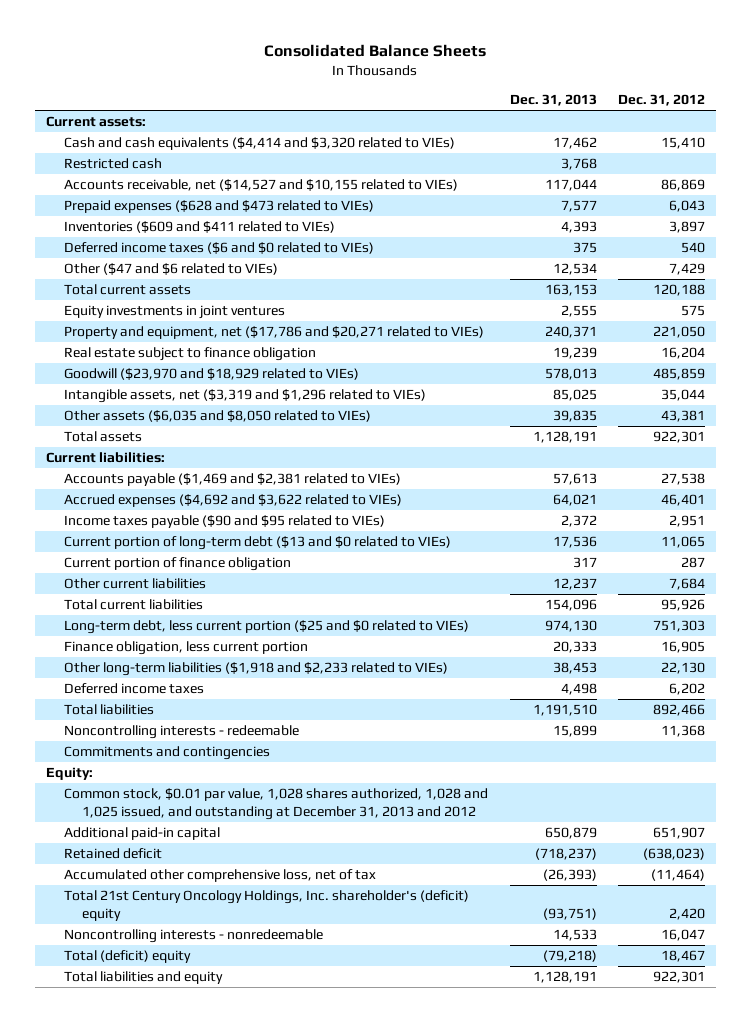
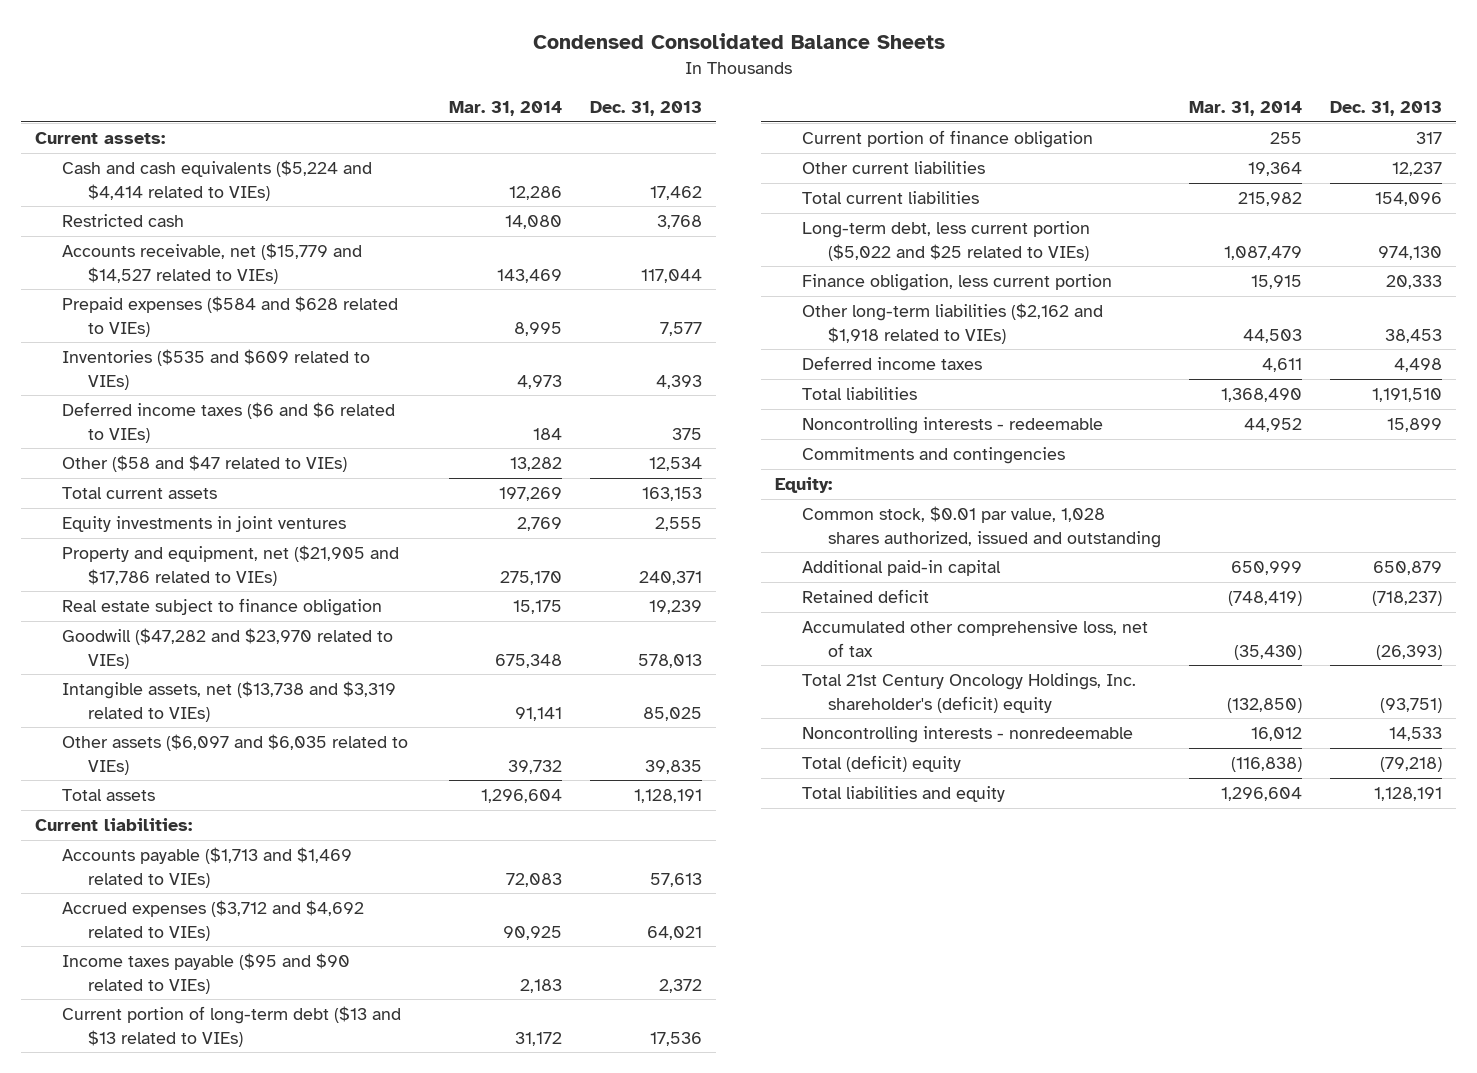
- Consolidated Balance Sheets
+ Condensed Consolidated Balance Sheets
- | Dec. 31, 2013 | Dec. 31, 2012
+ | Mar. 31, 2014 | Dec. 31, 2013
- Cash and cash equivalents ($4,414 and $3,320 related to VIEs) | 17,462 | 15,410
+ Cash and cash equivalents ($5,224 and $4,414 related to VIEs) | 12,286 | 17,462
- Accounts receivable, net ($14,527 and $10,155 related to VIEs) | 117,044 | 86,869
- Prepaid expenses ($628 and $473 related to VIEs) | 7,577 | 6,043
- Inventories ($609 and $411 related to VIEs) | 4,393 | 3,897
- Deferred income taxes ($6 and $0 related to VIEs) | 375 | 540
- Other ($47 and $6 related to VIEs) | 12,534 | 7,429
+ Accounts receivable, net ($15,779 and $14,527 related to VIEs) | 143,469 | 117,044
+ Prepaid expenses ($584 and $628 related to VIEs) | 8,995 | 7,577
+ Inventories ($535 and $609 related to VIEs) | 4,973 | 4,393
+ Deferred income taxes ($6 and $6 related to VIEs) | 184 | 375
+ Other ($58 and $47 related to VIEs) | 13,282 | 12,534
- Property and equipment, net ($17,786 and $20,271 related to VIEs) | 240,371 | 221,050
+ Property and equipment, net ($21,905 and $17,786 related to VIEs) | 275,170 | 240,371
- Goodwill ($23,970 and $18,929 related to VIEs) | 578,013 | 485,859
- Intangible assets, net ($3,319 and $1,296 related to VIEs) | 85,025 | 35,044
- Other assets ($6,035 and $8,050 related to VIEs) | 39,835 | 43,381
+ Goodwill ($47,282 and $23,970 related to VIEs) | 675,348 | 578,013
+ Intangible assets, net ($13,738 and $3,319 related to VIEs) | 91,141 | 85,025
+ Other assets ($6,097 and $6,035 related to VIEs) | 39,732 | 39,835
- Accounts payable ($1,469 and $2,381 related to VIEs) | 57,613 | 27,538
- Accrued expenses ($4,692 and $3,622 related to VIEs) | 64,021 | 46,401
- Income taxes payable ($90 and $95 related to VIEs) | 2,372 | 2,951
- Current portion of long-term debt ($13 and $0 related to VIEs) | 17,536 | 11,065
+ Accounts payable ($1,713 and $1,469 related to VIEs) | 72,083 | 57,613
+ Accrued expenses ($3,712 and $4,692 related to VIEs) | 90,925 | 64,021
+ Income taxes payable ($95 and $90 related to VIEs) | 2,183 | 2,372
+ Current portion of long-term debt ($13 and $13 related to VIEs) | 31,172 | 17,536
- Long-term debt, less current portion ($25 and $0 related to VIEs) | 974,130 | 751,303
+ Long-term debt, less current portion ($5,022 and $25 related to VIEs) | 1,087,479 | 974,130
- Other long-term liabilities ($1,918 and $2,233 related to VIEs) | 38,453 | 22,130
+ Other long-term liabilities ($2,162 and $1,918 related to VIEs) | 44,503 | 38,453
- Common stock, $0.01 par value, 1,028 shares authorized, 1,028 and 1,025 issued, and outstanding at December 31, 2013 and 2012
+ Common stock, $0.01 par value, 1,028 shares authorized, issued and outstanding

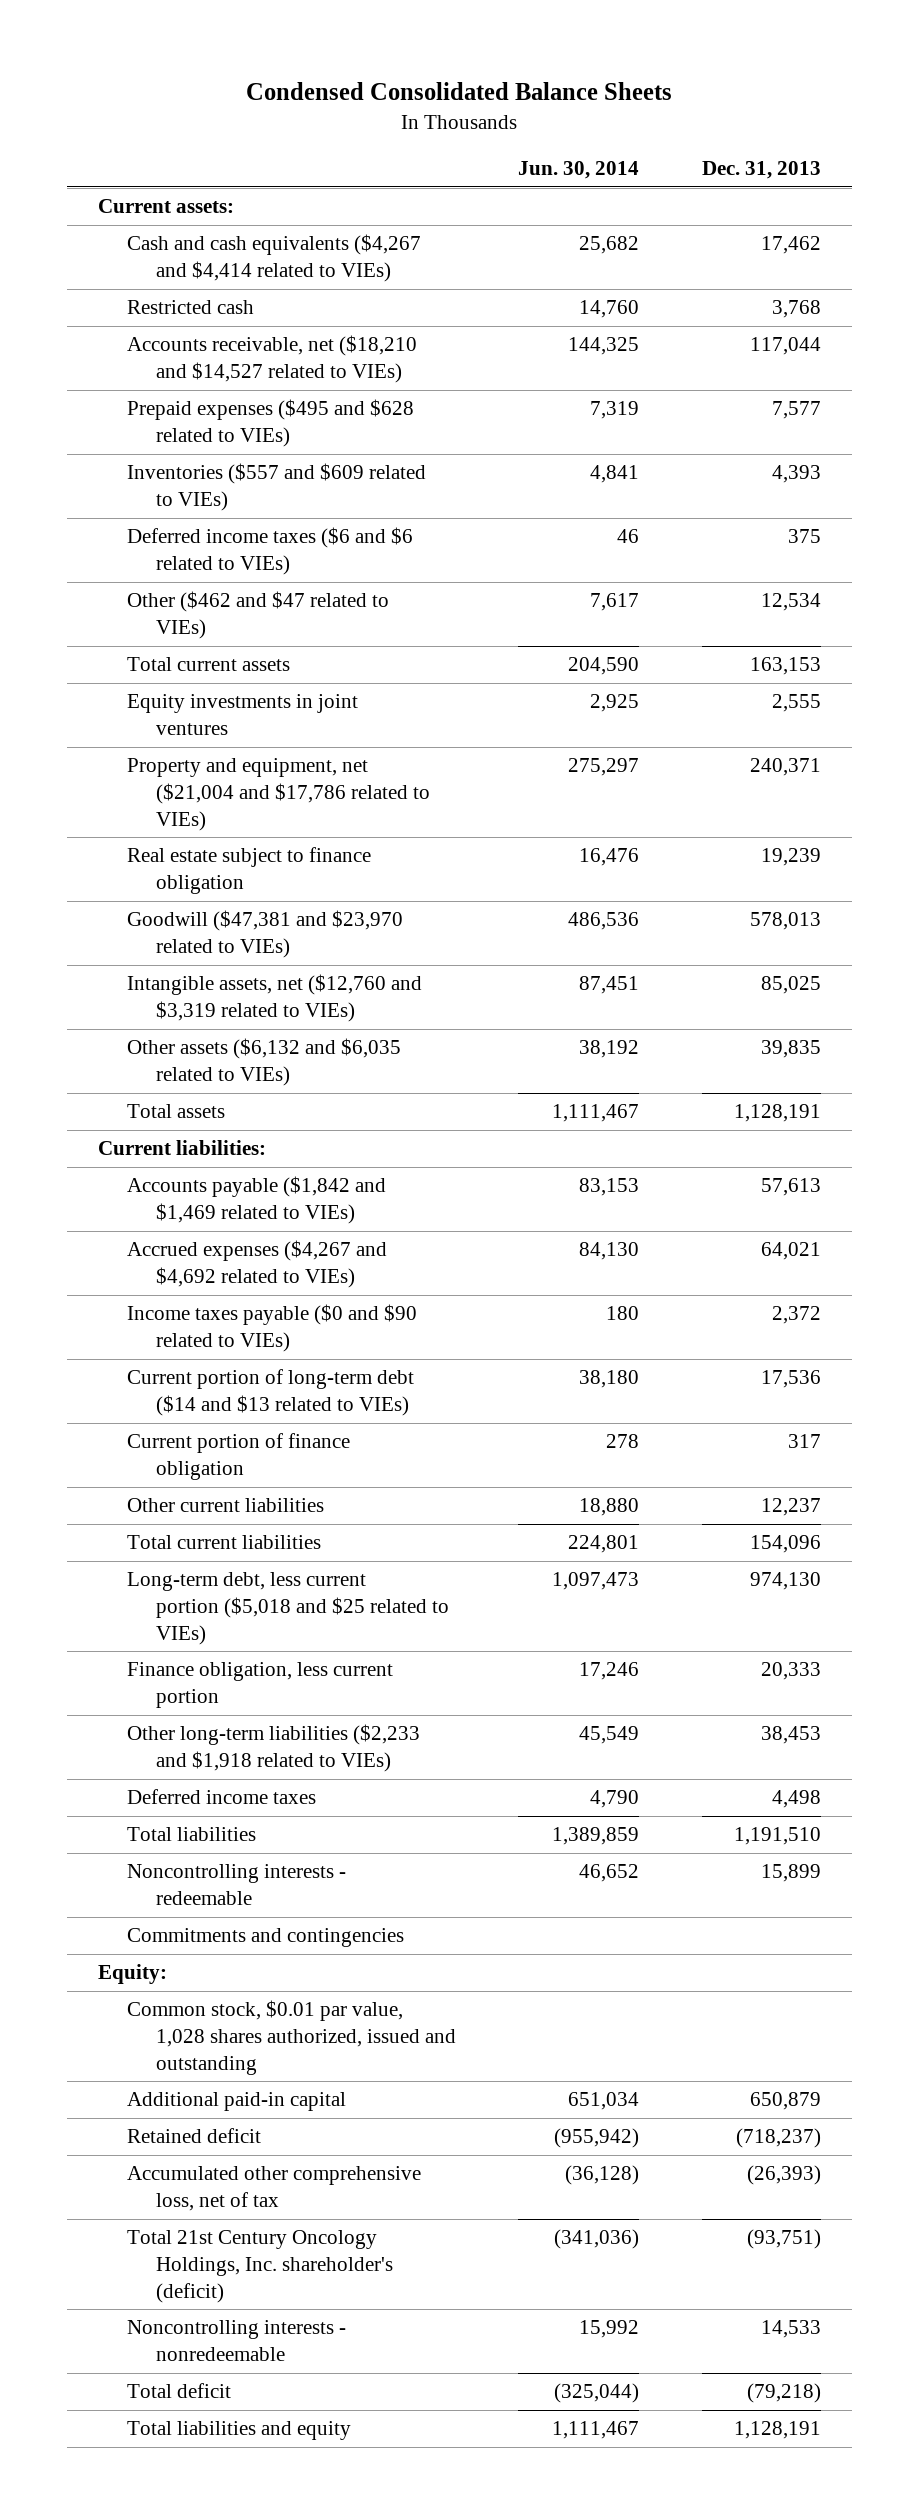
- | Mar. 31, 2014 | Dec. 31, 2013
+ | Jun. 30, 2014 | Dec. 31, 2013
- Cash and cash equivalents ($5,224 and $4,414 related to VIEs) | 12,286 | 17,462
+ Cash and cash equivalents ($4,267 and $4,414 related to VIEs) | 25,682 | 17,462
- Accounts receivable, net ($15,779 and $14,527 related to VIEs) | 143,469 | 117,044
- Prepaid expenses ($584 and $628 related to VIEs) | 8,995 | 7,577
- Inventories ($535 and $609 related to VIEs) | 4,973 | 4,393
+ Accounts receivable, net ($18,210 and $14,527 related to VIEs) | 144,325 | 117,044
+ Prepaid expenses ($495 and $628 related to VIEs) | 7,319 | 7,577
+ Inventories ($557 and $609 related to VIEs) | 4,841 | 4,393
- Other ($58 and $47 related to VIEs) | 13,282 | 12,534
+ Other ($462 and $47 related to VIEs) | 7,617 | 12,534
- Property and equipment, net ($21,905 and $17,786 related to VIEs) | 275,170 | 240,371
+ Property and equipment, net ($21,004 and $17,786 related to VIEs) | 275,297 | 240,371
- Goodwill ($47,282 and $23,970 related to VIEs) | 675,348 | 578,013
- Intangible assets, net ($13,738 and $3,319 related to VIEs) | 91,141 | 85,025
- Other assets ($6,097 and $6,035 related to VIEs) | 39,732 | 39,835
+ Goodwill ($47,381 and $23,970 related to VIEs) | 486,536 | 578,013
+ Intangible assets, net ($12,760 and $3,319 related to VIEs) | 87,451 | 85,025
+ Other assets ($6,132 and $6,035 related to VIEs) | 38,192 | 39,835
- Accounts payable ($1,713 and $1,469 related to VIEs) | 72,083 | 57,613
- Accrued expenses ($3,712 and $4,692 related to VIEs) | 90,925 | 64,021
- Income taxes payable ($95 and $90 related to VIEs) | 2,183 | 2,372
- Current portion of long-term debt ($13 and $13 related to VIEs) | 31,172 | 17,536
+ Accounts payable ($1,842 and $1,469 related to VIEs) | 83,153 | 57,613
+ Accrued expenses ($4,267 and $4,692 related to VIEs) | 84,130 | 64,021
+ Income taxes payable ($0 and $90 related to VIEs) | 180 | 2,372
+ Current portion of long-term debt ($14 and $13 related to VIEs) | 38,180 | 17,536
- Long-term debt, less current portion ($5,022 and $25 related to VIEs) | 1,087,479 | 974,130
+ Long-term debt, less current portion ($5,018 and $25 related to VIEs) | 1,097,473 | 974,130
- Other long-term liabilities ($2,162 and $1,918 related to VIEs) | 44,503 | 38,453
+ Other long-term liabilities ($2,233 and $1,918 related to VIEs) | 45,549 | 38,453
- Total 21st Century Oncology Holdings, Inc. shareholder's (deficit) equity | (132,850) | (93,751)
+ Total 21st Century Oncology Holdings, Inc. shareholder's (deficit) | (341,036) | (93,751)
- Total (deficit) equity | (116,838) | (79,218)
+ Total deficit | (325,044) | (79,218)

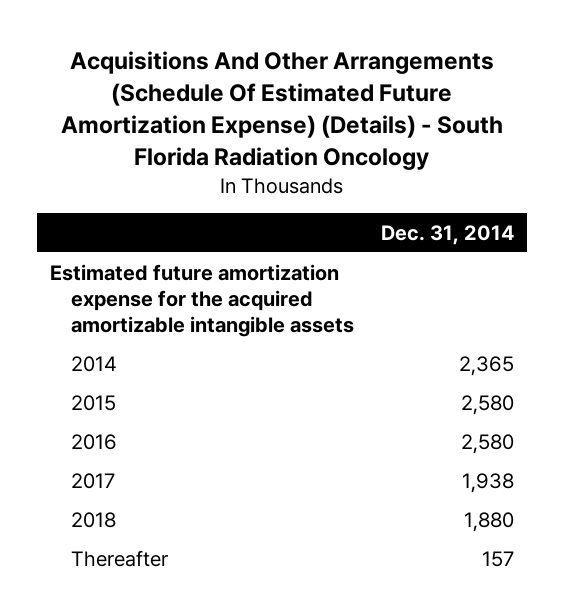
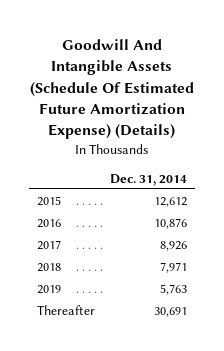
- Acquisitions And Other Arrangements (Schedule Of Estimated Future Amortization Expense) (Details) - South Florida Radiation Oncology
+ Goodwill And Intangible Assets (Schedule Of Estimated Future Amortization Expense) (Details)
- Estimated future amortization expense for the acquired amortizable intangible assets
- 2014 | 2,365
- 2015 | 2,580
- 2016 | 2,580
- 2017 | 1,938
- 2018 | 1,880
- Thereafter | 157
+ 2015 | 12,612
+ 2016 | 10,876
+ 2017 | 8,926
+ 2018 | 7,971
+ 2019 | 5,763
+ Thereafter | 30,691

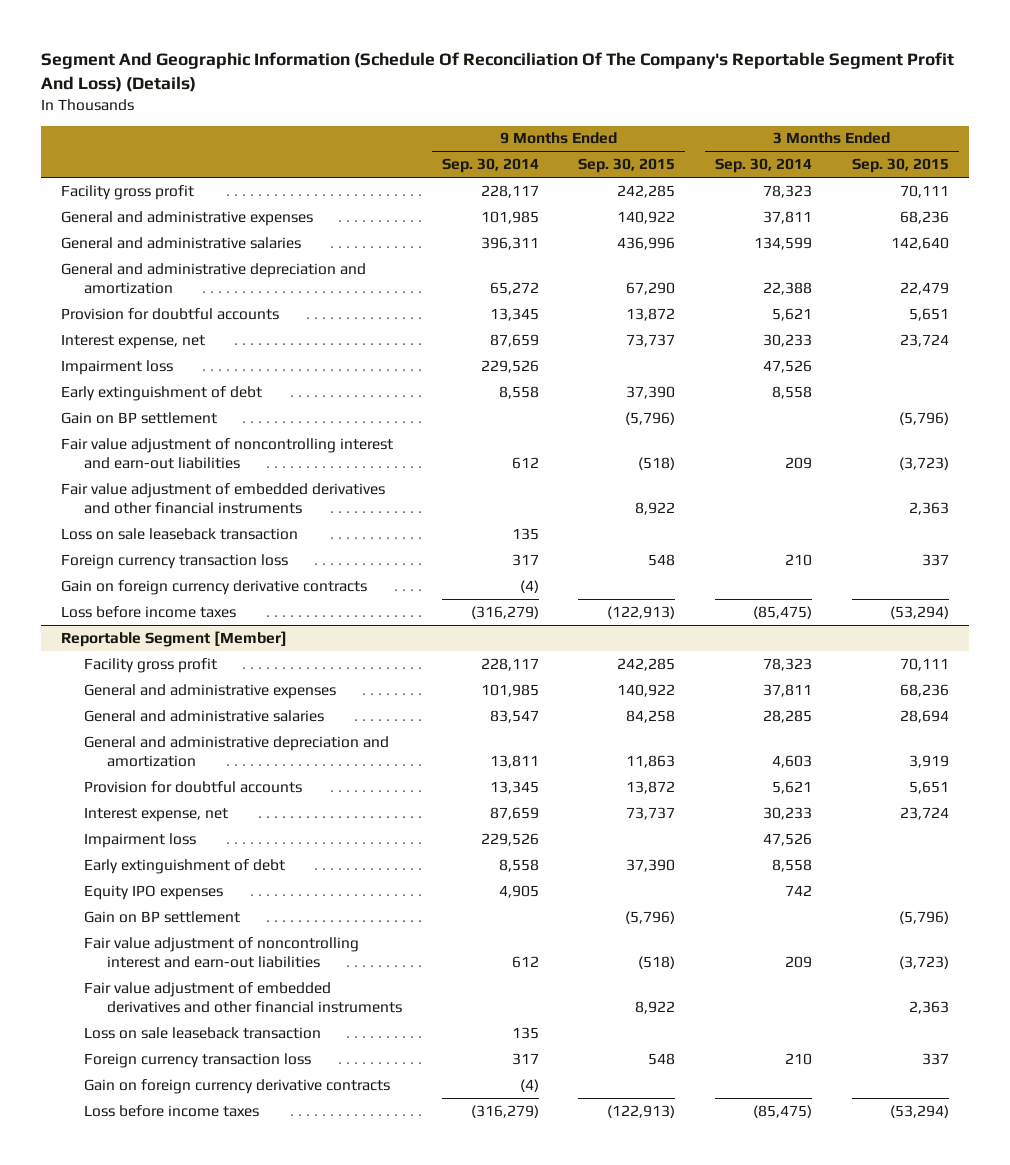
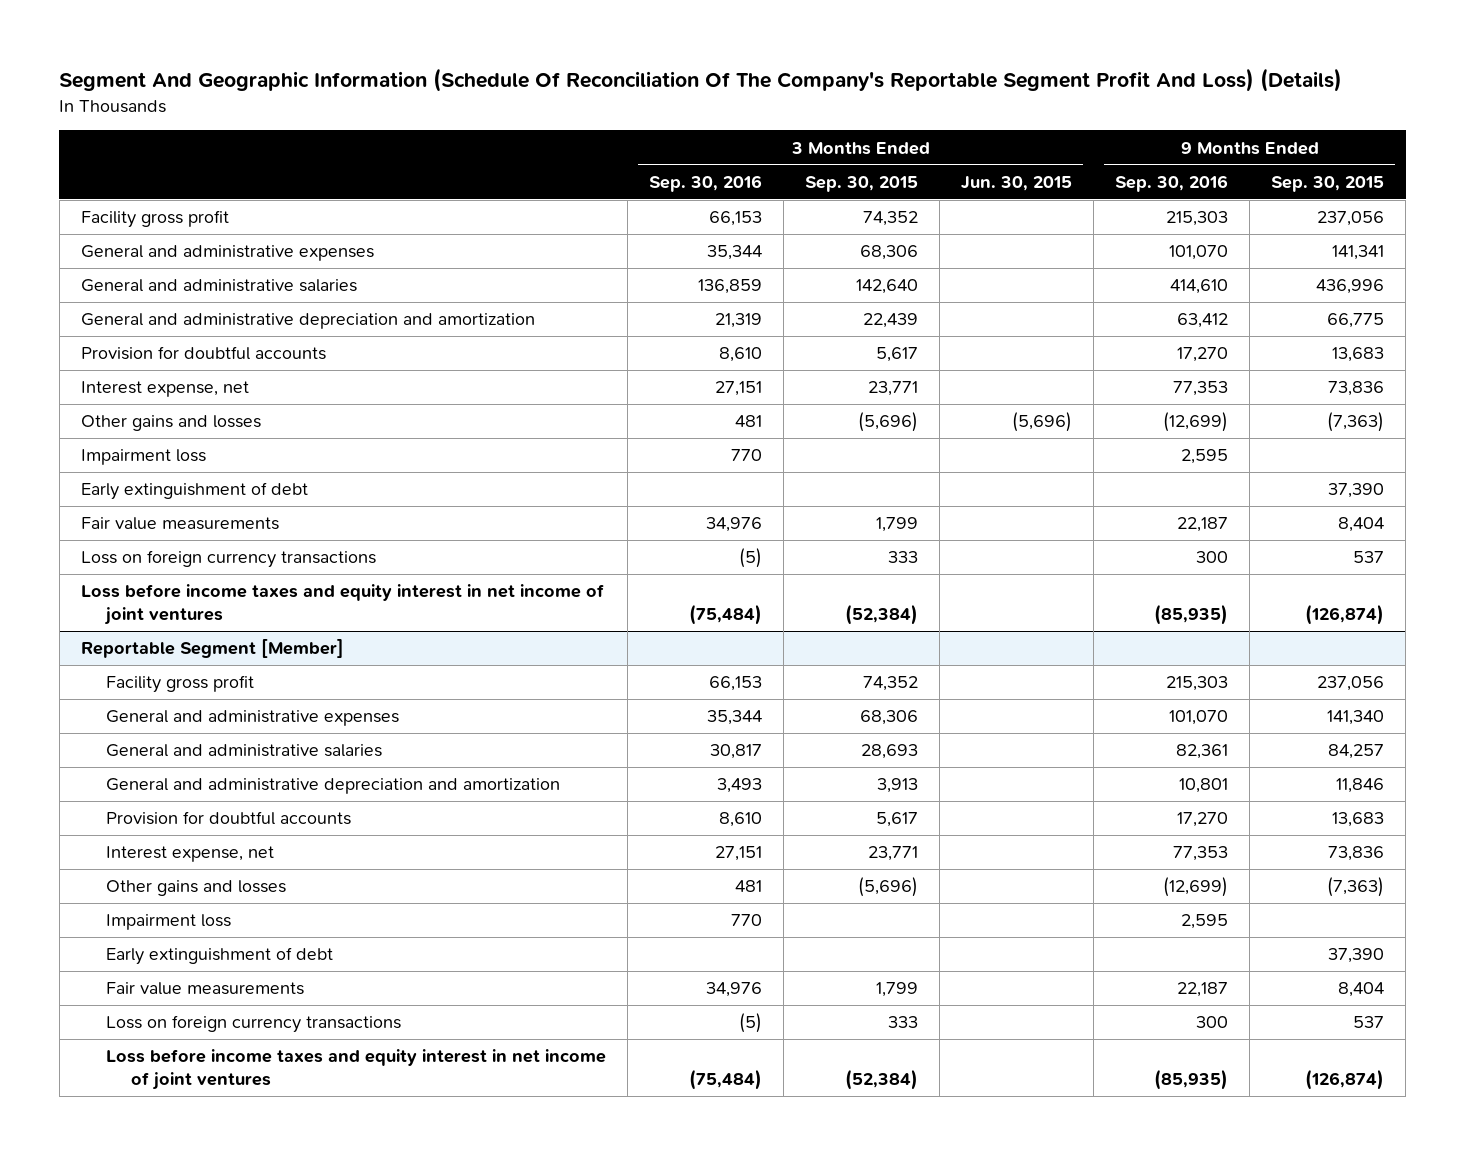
- | 9 Months Ended Sep. 30, 2014 | 9 Months Ended Sep. 30, 2015 | 3 Months Ended Sep. 30, 2014 | 3 Months Ended Sep. 30, 2015
+ | 3 Months Ended Sep. 30, 2016 | 3 Months Ended Sep. 30, 2015 | 3 Months Ended Jun. 30, 2015 | 9 Months Ended Sep. 30, 2016 | 9 Months Ended Sep. 30, 2015
- Facility gross profit | 228,117 | 242,285 | 78,323 | 70,111
- General and administrative expenses | 101,985 | 140,922 | 37,811 | 68,236
+ Facility gross profit | 66,153 | 74,352 | | 215,303 | 237,056
+ General and administrative expenses | 35,344 | 68,306 | | 101,070 | 141,341
- General and administrative depreciation and amortization | 65,272 | 67,290 | 22,388 | 22,479
- Provision for doubtful accounts | 13,345 | 13,872 | 5,621 | 5,651
- Interest expense, net | 87,659 | 73,737 | 30,233 | 23,724
+ General and administrative depreciation and amortization | 21,319 | 22,439 | | 63,412 | 66,775
+ Provision for doubtful accounts | 8,610 | 5,617 | | 17,270 | 13,683
+ Interest expense, net | 27,151 | 23,771 | | 77,353 | 73,836
+ Other gains and losses | 481 | (5,696) | (5,696) | (12,699) | (7,363)
- Gain on BP settlement | | (5,796) | | (5,796)
- Fair value adjustment of noncontrolling interest and earn-out liabilities | 612 | (518) | 209 | (3,723)
- Fair value adjustment of embedded derivatives and other financial instruments | | 8,922 | | 2,363
- Loss on sale leaseback transaction | 135 | | |
- Foreign currency transaction loss | 317 | 548 | 210 | 337
- Gain on foreign currency derivative contracts | (4) | | |
- Loss before income taxes | (316,279) | (122,913) | (85,475) | (53,294)
+ Fair value measurements | 34,976 | 1,799 | | 22,187 | 8,404
+ Loss on foreign currency transactions | (5) | 333 | | 300 | 537
+ Loss before income taxes and equity interest in net income of joint ventures | (75,484) | (52,384) | | (85,935) | (126,874)
@ Reportable Segment [Member]
- Facility gross profit | 228,117 | 242,285 | 78,323 | 70,111
- General and administrative expenses | 101,985 | 140,922 | 37,811 | 68,236
- General and administrative salaries | 83,547 | 84,258 | 28,285 | 28,694
- General and administrative depreciation and amortization | 13,811 | 11,863 | 4,603 | 3,919
- Provision for doubtful accounts | 13,345 | 13,872 | 5,621 | 5,651
- Interest expense, net | 87,659 | 73,737 | 30,233 | 23,724
+ Facility gross profit | 66,153 | 74,352 | | 215,303 | 237,056
+ General and administrative expenses | 35,344 | 68,306 | | 101,070 | 141,340
+ General and administrative salaries | 30,817 | 28,693 | | 82,361 | 84,257
+ General and administrative depreciation and amortization | 3,493 | 3,913 | | 10,801 | 11,846
+ Provision for doubtful accounts | 8,610 | 5,617 | | 17,270 | 13,683
+ Interest expense, net | 27,151 | 23,771 | | 77,353 | 73,836
+ Other gains and losses | 481 | (5,696) | | (12,699) | (7,363)
- Equity IPO expenses | 4,905 | | 742 |
- Gain on BP settlement | | (5,796) | | (5,796)
- Fair value adjustment of noncontrolling interest and earn-out liabilities | 612 | (518) | 209 | (3,723)
- Fair value adjustment of embedded derivatives and other financial instruments | | 8,922 | | 2,363
- Loss on sale leaseback transaction | 135 | | |
- Foreign currency transaction loss | 317 | 548 | 210 | 337
- Gain on foreign currency derivative contracts | (4) | | |
- Loss before income taxes | (316,279) | (122,913) | (85,475) | (53,294)
+ Fair value measurements | 34,976 | 1,799 | | 22,187 | 8,404
+ Loss on foreign currency transactions | (5) | 333 | | 300 | 537
+ Loss before income taxes and equity interest in net income of joint ventures | (75,484) | (52,384) | | (85,935) | (126,874)

